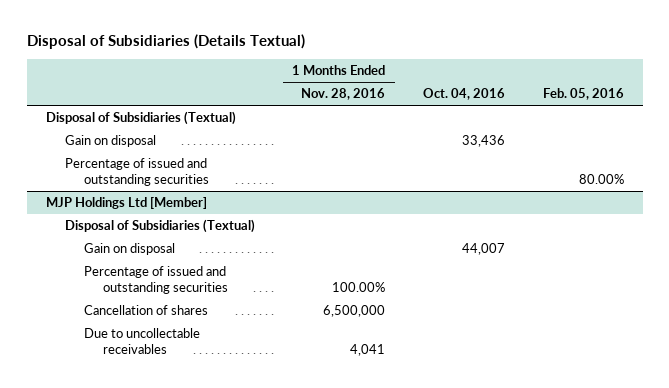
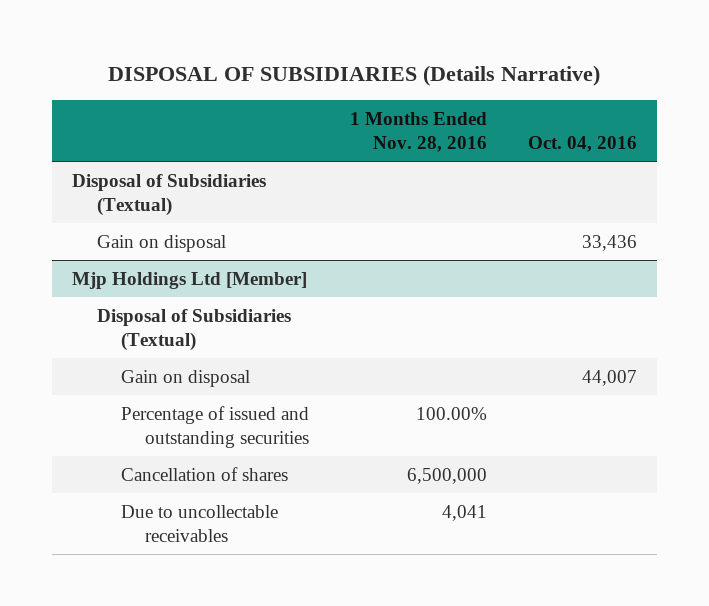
- Disposal of Subsidiaries (Details Textual)
+ DISPOSAL OF SUBSIDIARIES (Details Narrative)
- | 1 Months Ended Nov. 28, 2016 | Oct. 04, 2016 | Feb. 05, 2016
+ | 1 Months Ended Nov. 28, 2016 | Oct. 04, 2016
- Percentage of issued and outstanding securities | | | 80.00%
- MJP Holdings Ltd [Member]
+ Mjp Holdings Ltd [Member]

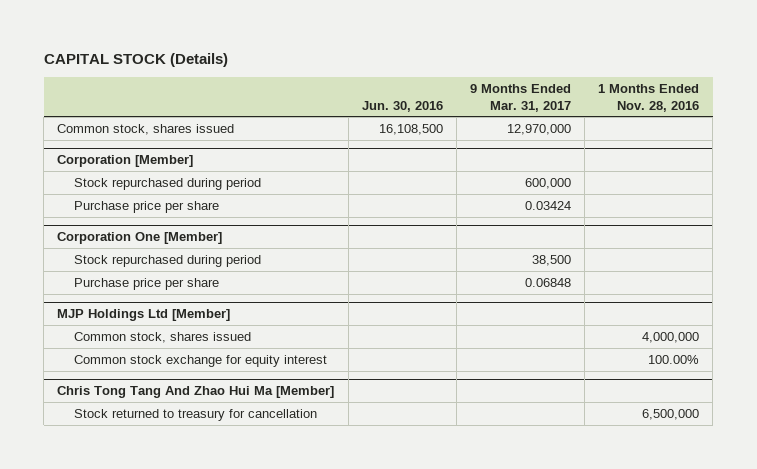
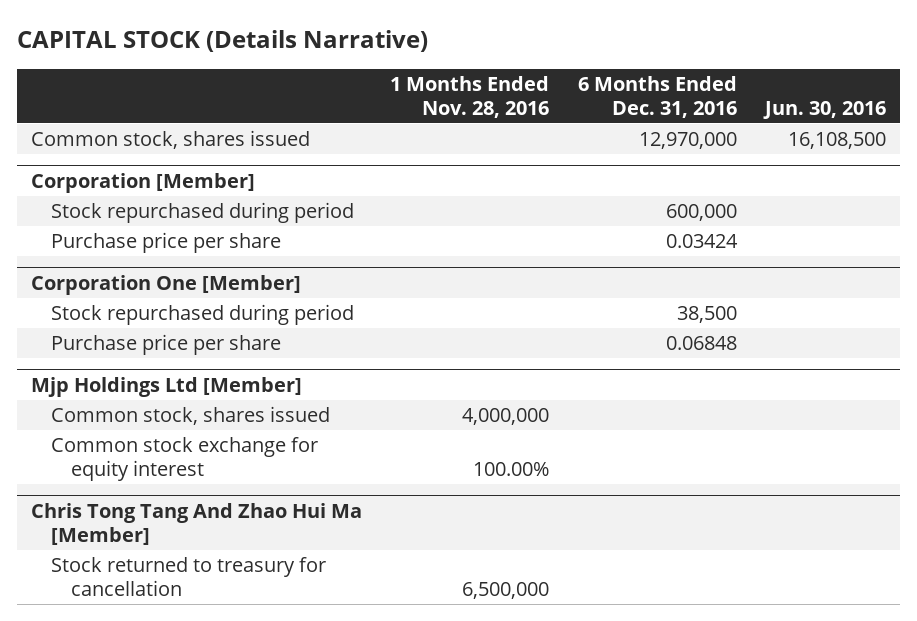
- CAPITAL STOCK (Details)
+ CAPITAL STOCK (Details Narrative)
- | Jun. 30, 2016 | 9 Months Ended Mar. 31, 2017 | 1 Months Ended Nov. 28, 2016
+ | 1 Months Ended Nov. 28, 2016 | 6 Months Ended Dec. 31, 2016 | Jun. 30, 2016
- MJP Holdings Ltd [Member]
+ Mjp Holdings Ltd [Member]

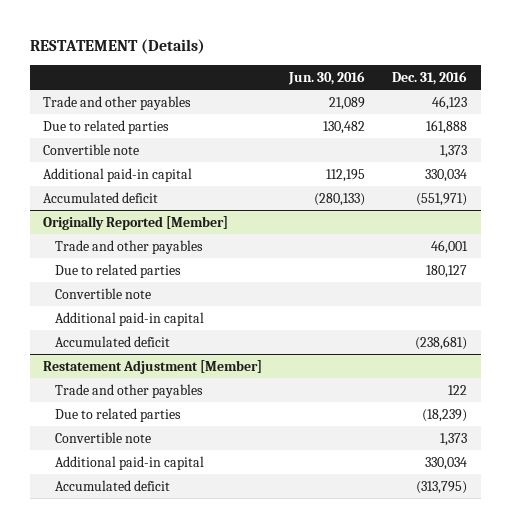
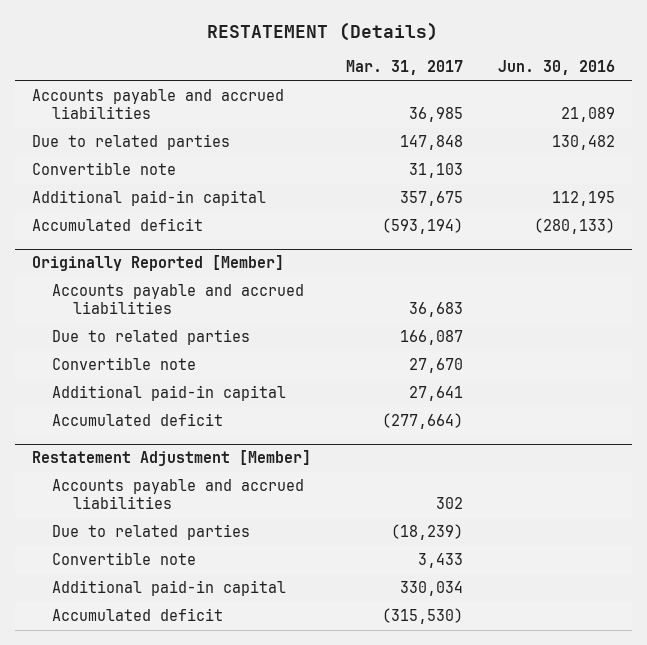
- | Jun. 30, 2016 | Dec. 31, 2016
+ | Mar. 31, 2017 | Jun. 30, 2016
- Trade and other payables | 21,089 | 46,123
+ Accounts payable and accrued liabilities | 36,985 | 21,089
@ Originally Reported [Member]
- Trade and other payables | | 46,001
+ Accounts payable and accrued liabilities | 36,683 |
@ Restatement Adjustment [Member]
- Trade and other payables | | 122
+ Accounts payable and accrued liabilities | 302 |

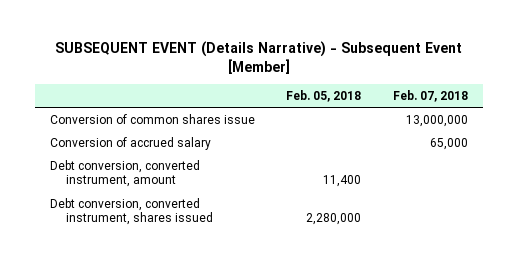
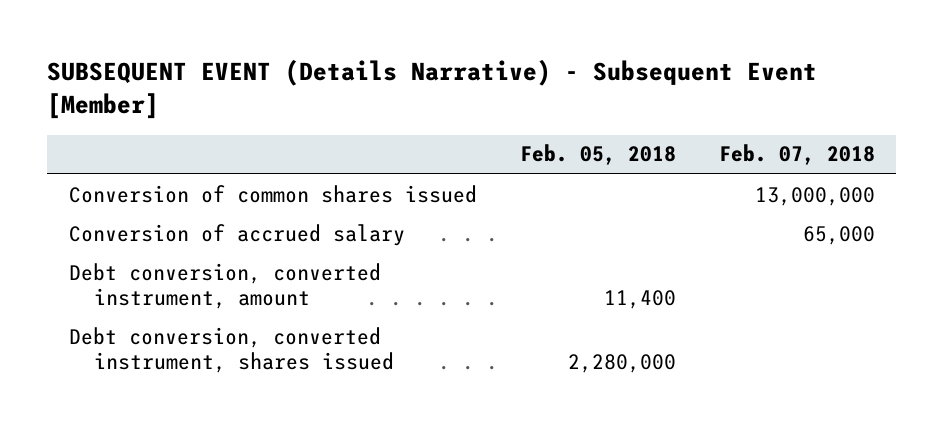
- Conversion of common shares issue | | 13,000,000
+ Conversion of common shares issued | | 13,000,000

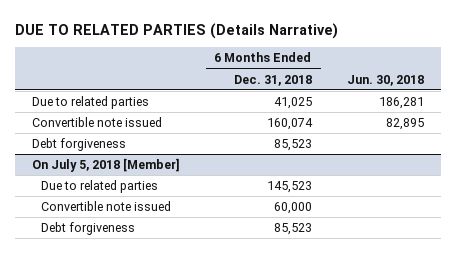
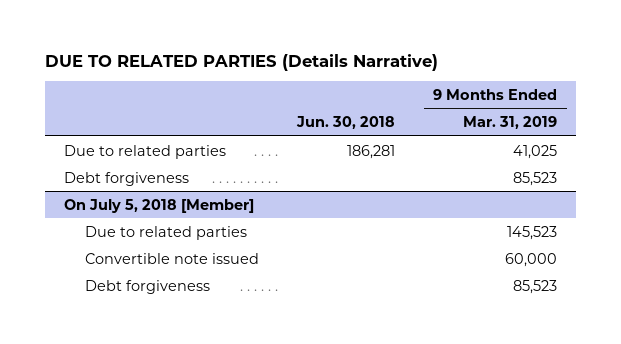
- | 6 Months Ended Dec. 31, 2018 | Jun. 30, 2018
+ | Jun. 30, 2018 | 9 Months Ended Mar. 31, 2019
- Convertible note issued | 160,074 | 82,895

